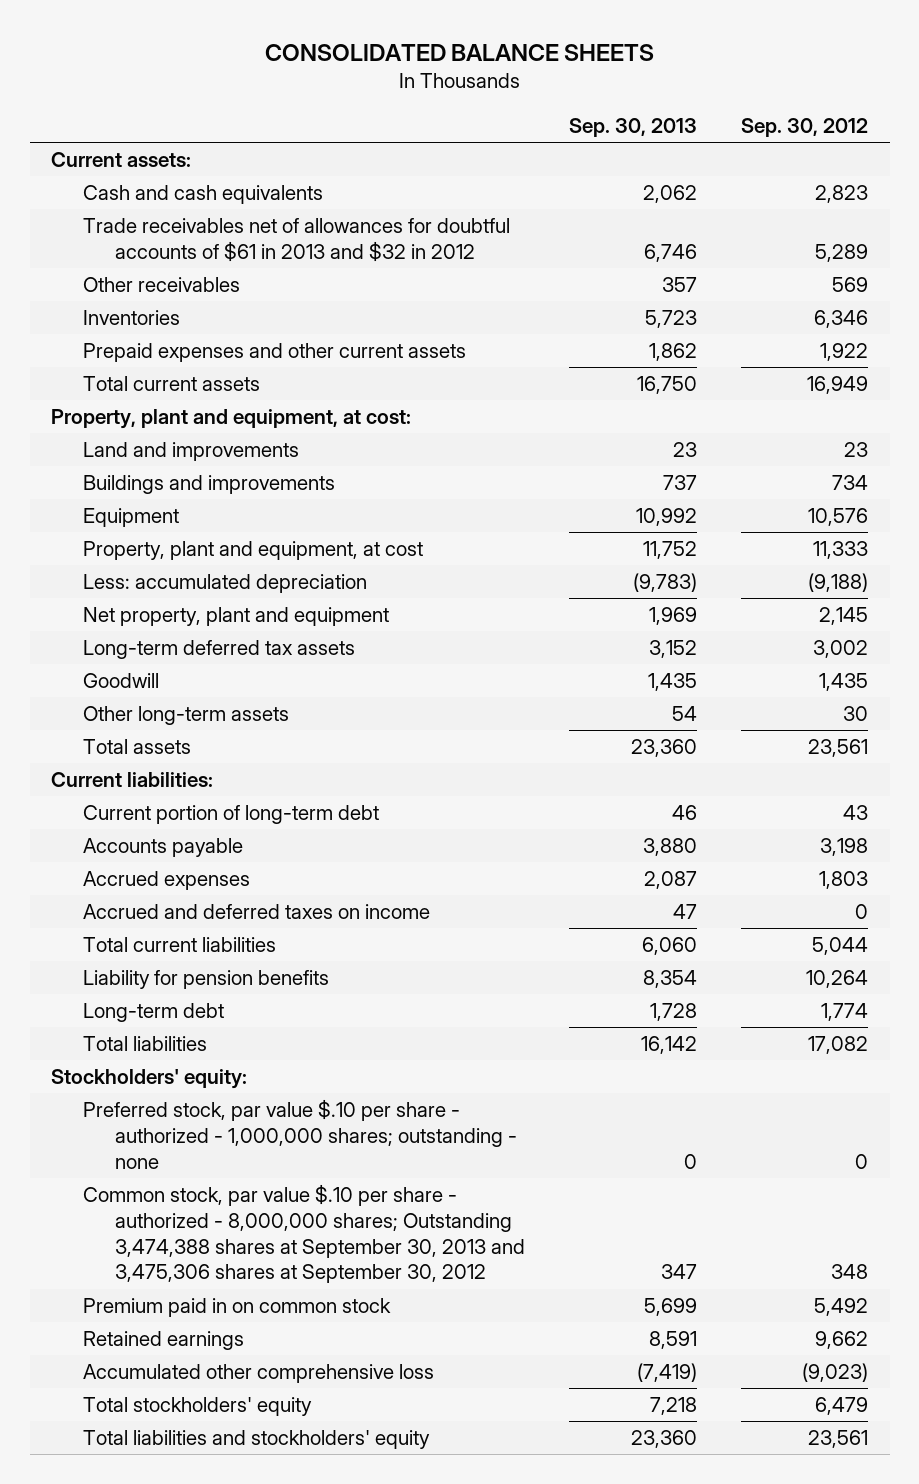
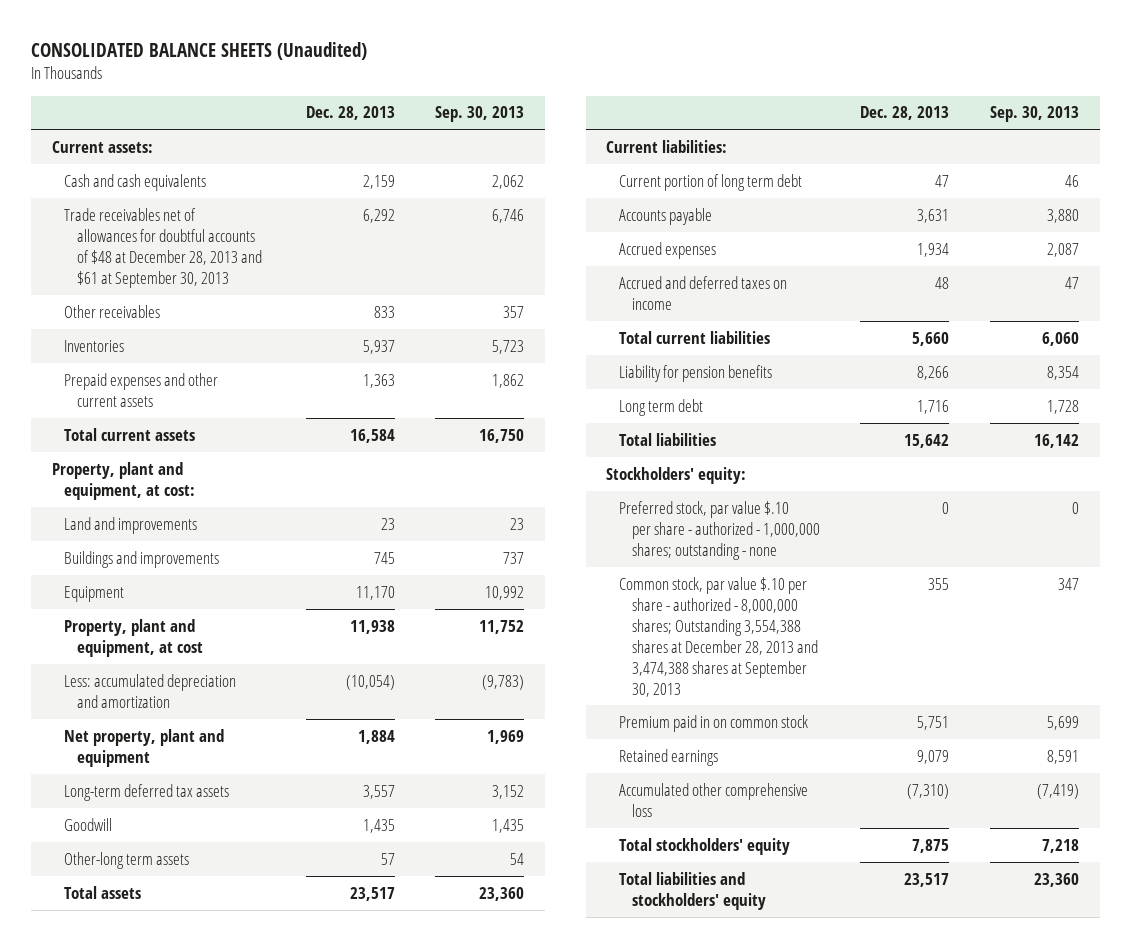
- CONSOLIDATED BALANCE SHEETS
+ CONSOLIDATED BALANCE SHEETS (Unaudited)
- | Sep. 30, 2013 | Sep. 30, 2012
+ | Dec. 28, 2013 | Sep. 30, 2013
- Trade receivables net of allowances for doubtful accounts of $61 in 2013 and $32 in 2012 | 6,746 | 5,289
+ Trade receivables net of allowances for doubtful accounts of $48 at December 28, 2013 and $61 at September 30, 2013 | 6,292 | 6,746
- Less: accumulated depreciation | (9,783) | (9,188)
+ Less: accumulated depreciation and amortization | (10,054) | (9,783)
- Other long-term assets | 54 | 30
+ Other-long term assets | 57 | 54
- Current portion of long-term debt | 46 | 43
+ Current portion of long term debt | 47 | 46
- Long-term debt | 1,728 | 1,774
+ Long term debt | 1,716 | 1,728
- Common stock, par value $.10 per share - authorized - 8,000,000 shares; Outstanding 3,474,388 shares at September 30, 2013 and 3,475,306 shares at September 30, 2012 | 347 | 348
+ Common stock, par value $.10 per share - authorized - 8,000,000 shares; Outstanding 3,554,388 shares at December 28, 2013 and 3,474,388 shares at September 30, 2013 | 355 | 347

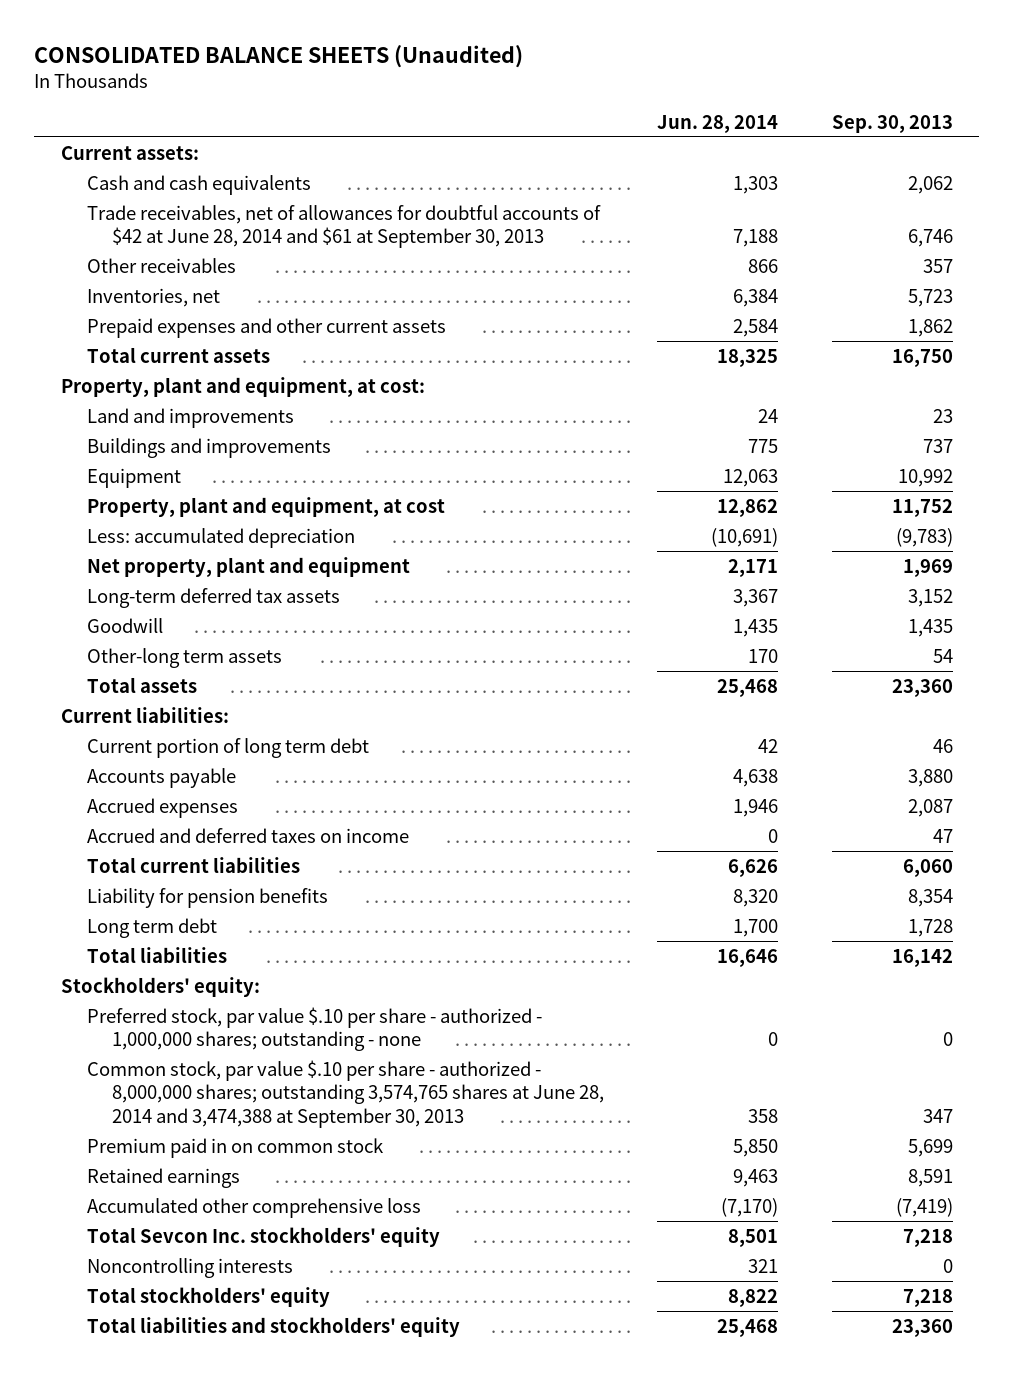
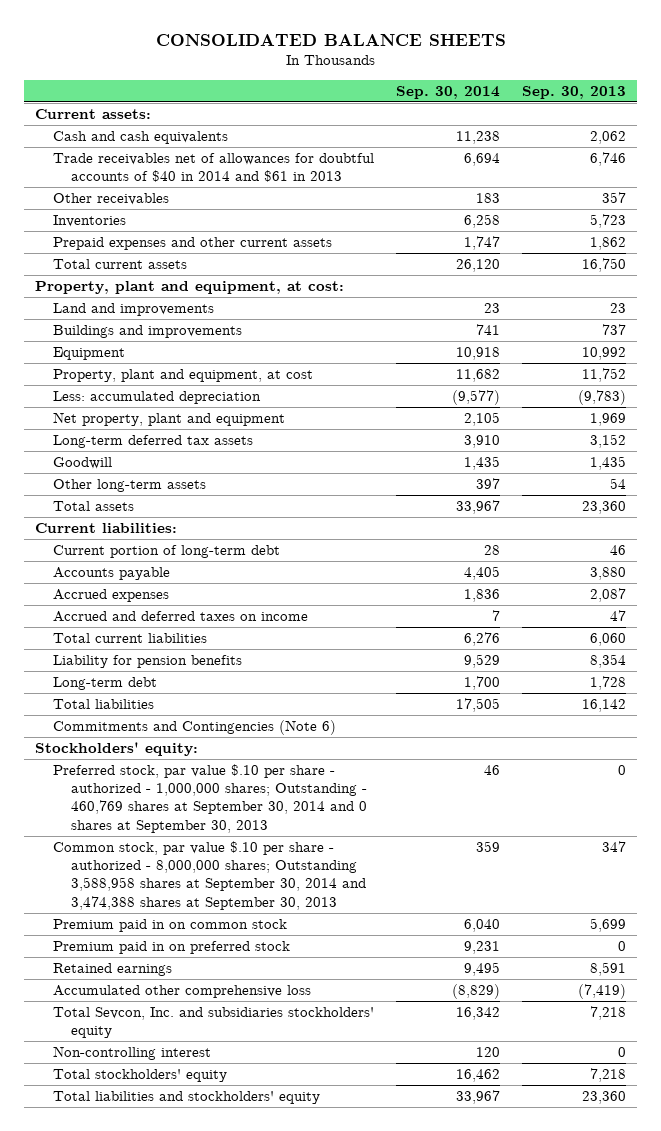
- CONSOLIDATED BALANCE SHEETS (Unaudited)
+ CONSOLIDATED BALANCE SHEETS
- | Jun. 28, 2014 | Sep. 30, 2013
+ | Sep. 30, 2014 | Sep. 30, 2013
- Trade receivables, net of allowances for doubtful accounts of $42 at June 28, 2014 and $61 at September 30, 2013 | 7,188 | 6,746
+ Trade receivables net of allowances for doubtful accounts of $40 in 2014 and $61 in 2013 | 6,694 | 6,746
- Inventories, net | 6,384 | 5,723
+ Inventories | 6,258 | 5,723
- Other-long term assets | 170 | 54
+ Other long-term assets | 397 | 54
- Current portion of long term debt | 42 | 46
+ Current portion of long-term debt | 28 | 46
- Long term debt | 1,700 | 1,728
+ Long-term debt | 1,700 | 1,728
+ Commitments and Contingencies (Note 6)
- Preferred stock, par value $.10 per share - authorized - 1,000,000 shares; outstanding - none | 0 | 0
- Common stock, par value $.10 per share - authorized - 8,000,000 shares; outstanding 3,574,765 shares at June 28, 2014 and 3,474,388 at September 30, 2013 | 358 | 347
+ Preferred stock, par value $.10 per share - authorized - 1,000,000 shares; Outstanding - 460,769 shares at September 30, 2014 and 0 shares at September 30, 2013 | 46 | 0
+ Common stock, par value $.10 per share - authorized - 8,000,000 shares; Outstanding 3,588,958 shares at September 30, 2014 and 3,474,388 shares at September 30, 2013 | 359 | 347
+ Premium paid in on preferred stock | 9,231 | 0
- Total Sevcon Inc. stockholders' equity | 8,501 | 7,218
- Noncontrolling interests | 321 | 0
+ Total Sevcon, Inc. and subsidiaries stockholders' equity | 16,342 | 7,218
+ Non-controlling interest | 120 | 0

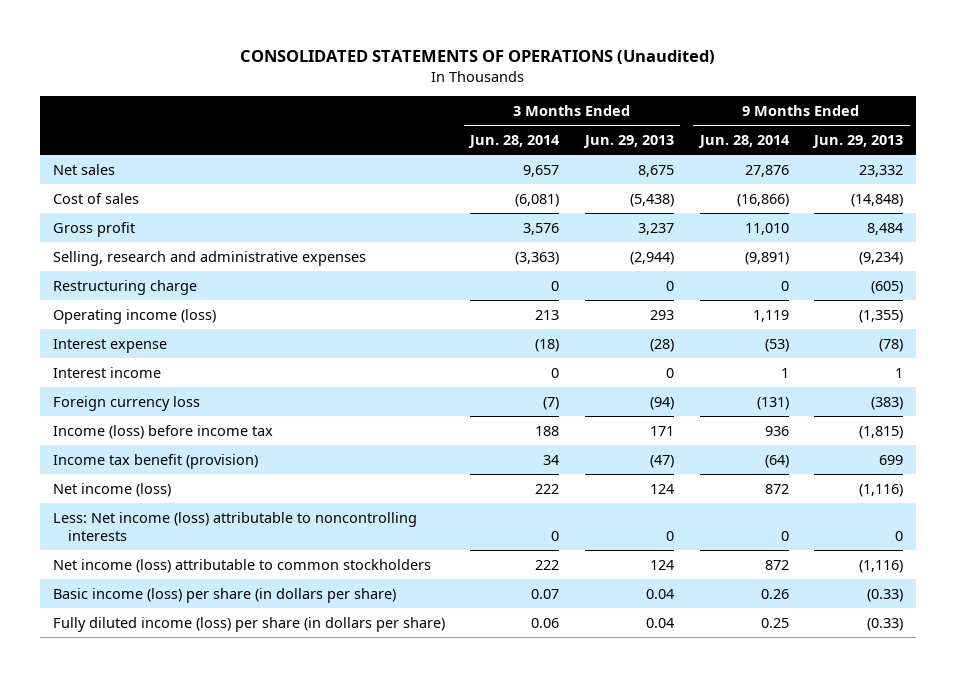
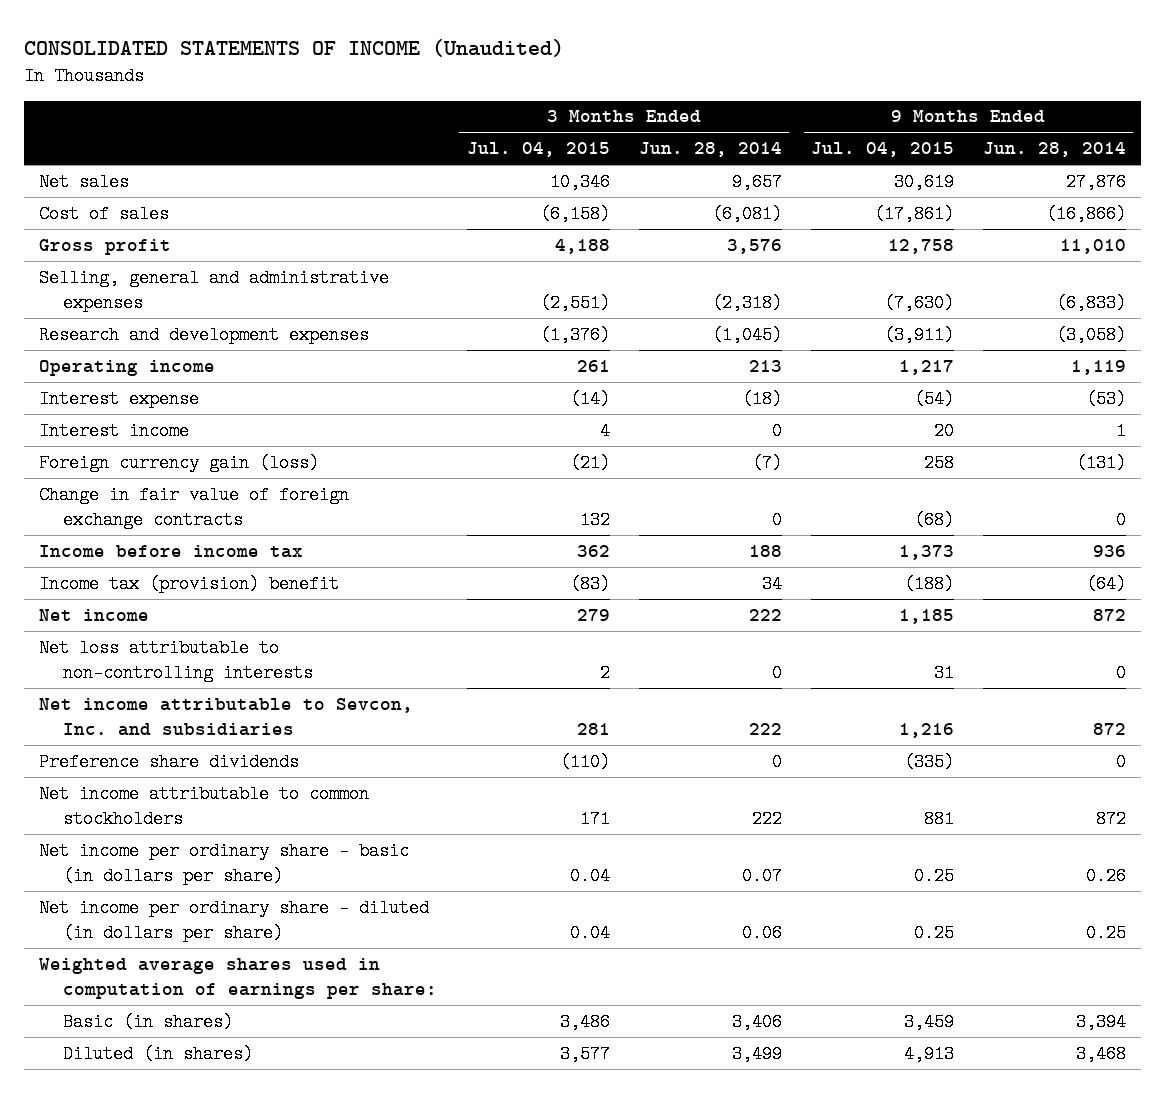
- CONSOLIDATED STATEMENTS OF OPERATIONS (Unaudited)
+ CONSOLIDATED STATEMENTS OF INCOME (Unaudited)
- | 3 Months Ended Jun. 28, 2014 | 3 Months Ended Jun. 29, 2013 | 9 Months Ended Jun. 28, 2014 | 9 Months Ended Jun. 29, 2013
+ | 3 Months Ended Jul. 04, 2015 | 3 Months Ended Jun. 28, 2014 | 9 Months Ended Jul. 04, 2015 | 9 Months Ended Jun. 28, 2014
- Selling, research and administrative expenses | (3,363) | (2,944) | (9,891) | (9,234)
- Restructuring charge | 0 | 0 | 0 | (605)
- Operating income (loss) | 213 | 293 | 1,119 | (1,355)
+ Selling, general and administrative expenses | (2,551) | (2,318) | (7,630) | (6,833)
+ Research and development expenses | (1,376) | (1,045) | (3,911) | (3,058)
+ Operating income | 261 | 213 | 1,217 | 1,119
- Foreign currency loss | (7) | (94) | (131) | (383)
- Income (loss) before income tax | 188 | 171 | 936 | (1,815)
- Income tax benefit (provision) | 34 | (47) | (64) | 699
- Net income (loss) | 222 | 124 | 872 | (1,116)
- Less: Net income (loss) attributable to noncontrolling interests | 0 | 0 | 0 | 0
- Net income (loss) attributable to common stockholders | 222 | 124 | 872 | (1,116)
- Basic income (loss) per share (in dollars per share) | 0.07 | 0.04 | 0.26 | (0.33)
- Fully diluted income (loss) per share (in dollars per share) | 0.06 | 0.04 | 0.25 | (0.33)
+ Foreign currency gain (loss) | (21) | (7) | 258 | (131)
+ Change in fair value of foreign exchange contracts | 132 | 0 | (68) | 0
+ Income before income tax | 362 | 188 | 1,373 | 936
+ Income tax (provision) benefit | (83) | 34 | (188) | (64)
+ Net income | 279 | 222 | 1,185 | 872
+ Net loss attributable to non-controlling interests | 2 | 0 | 31 | 0
+ Net income attributable to Sevcon, Inc. and subsidiaries | 281 | 222 | 1,216 | 872
+ Preference share dividends | (110) | 0 | (335) | 0
+ Net income attributable to common stockholders | 171 | 222 | 881 | 872
+ Net income per ordinary share - basic (in dollars per share) | 0.04 | 0.07 | 0.25 | 0.26
+ Net income per ordinary share - diluted (in dollars per share) | 0.04 | 0.06 | 0.25 | 0.25
+ Weighted average shares used in computation of earnings per share:
+ Basic (in shares) | 3,486 | 3,406 | 3,459 | 3,394
+ Diluted (in shares) | 3,577 | 3,499 | 4,913 | 3,468

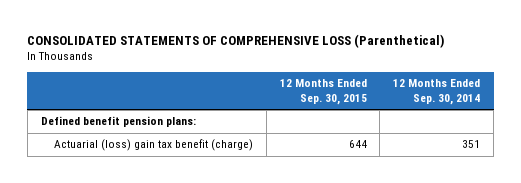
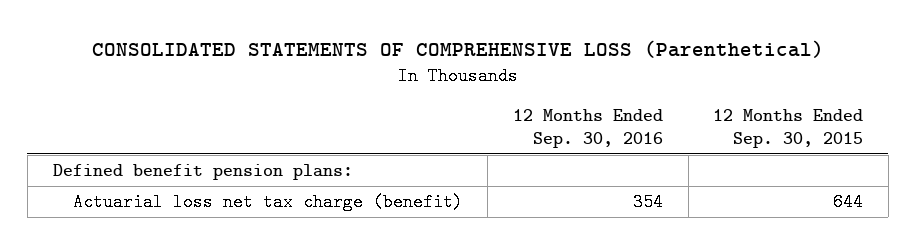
- | 12 Months Ended Sep. 30, 2015 | 12 Months Ended Sep. 30, 2014
+ | 12 Months Ended Sep. 30, 2016 | 12 Months Ended Sep. 30, 2015
- Actuarial (loss) gain tax benefit (charge) | 644 | 351
+ Actuarial loss net tax charge (benefit) | 354 | 644

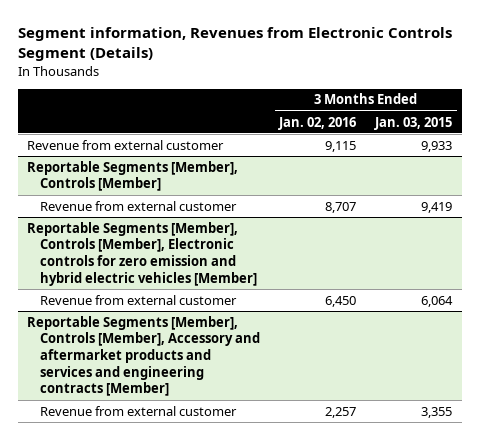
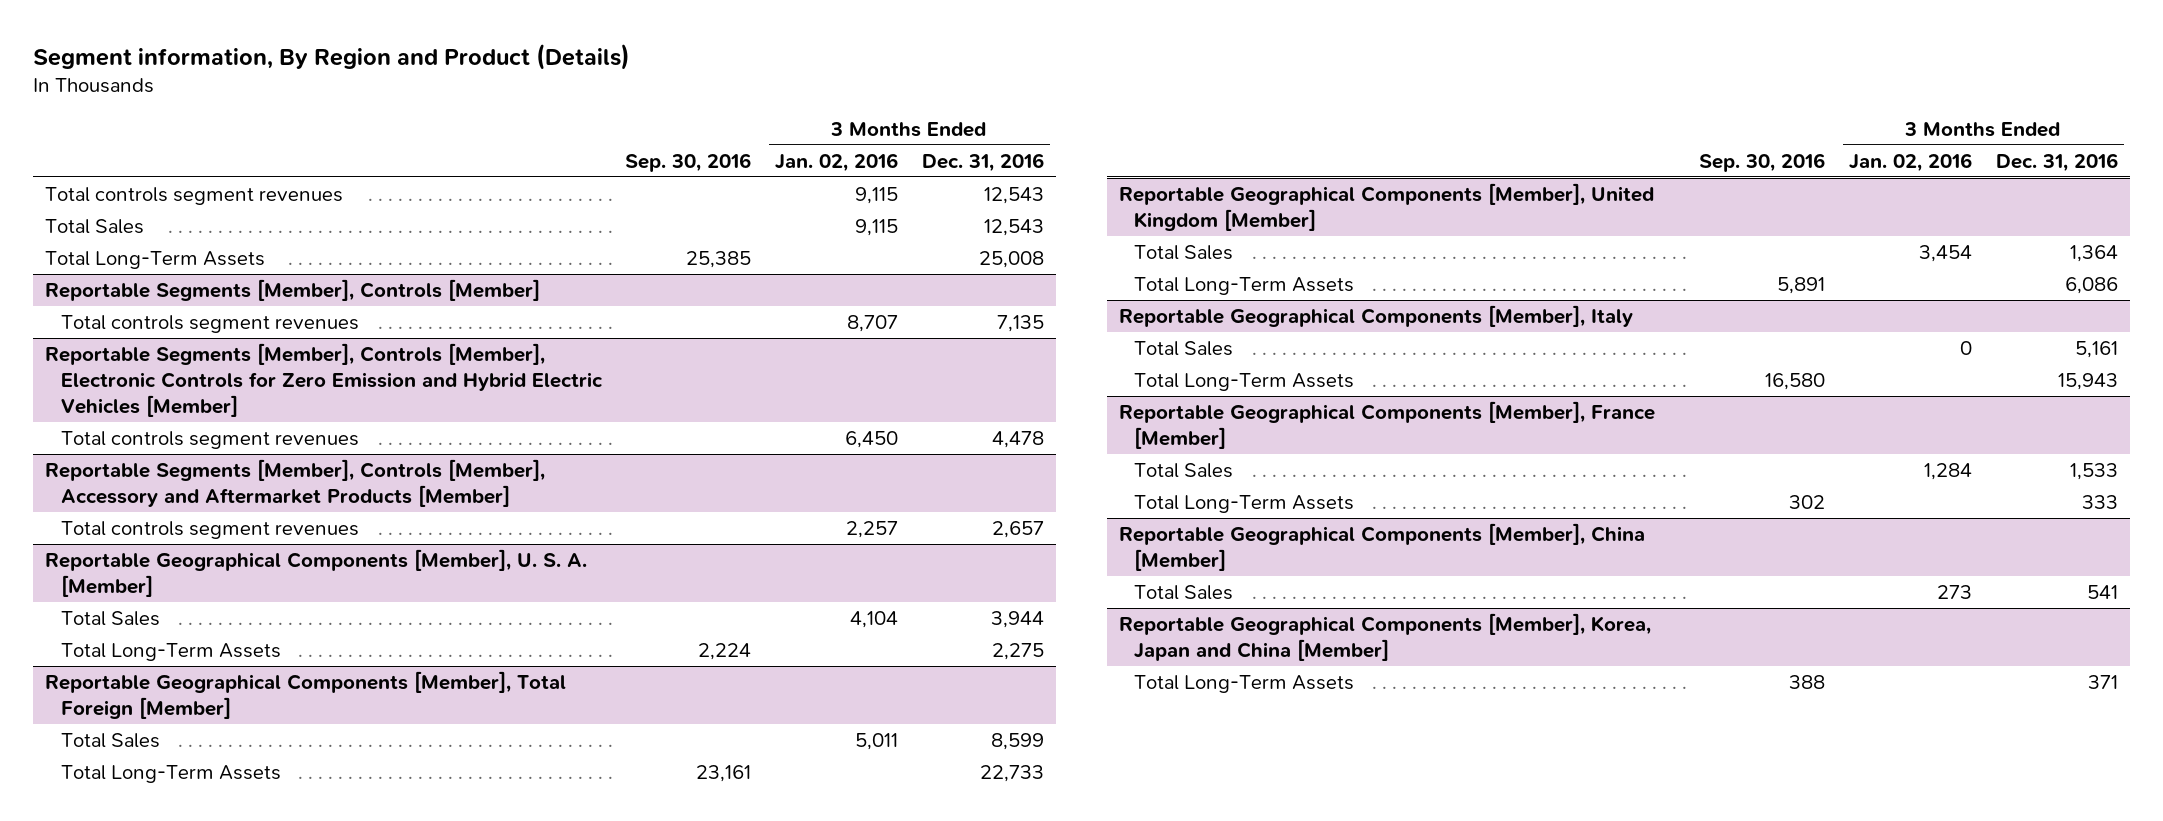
- Segment information, Revenues from Electronic Controls Segment (Details)
+ Segment information, By Region and Product (Details)
- | 3 Months Ended Jan. 02, 2016 | 3 Months Ended Jan. 03, 2015
+ | Sep. 30, 2016 | 3 Months Ended Jan. 02, 2016 | 3 Months Ended Dec. 31, 2016
- Revenue from external customer | 9,115 | 9,933
+ Total controls segment revenues | | 9,115 | 12,543
+ Total Sales | | 9,115 | 12,543
+ Total Long-Term Assets | 25,385 | | 25,008
@ Reportable Segments [Member], Controls [Member]
- Revenue from external customer | 8,707 | 9,419
- Reportable Segments [Member], Controls [Member], Electronic controls for zero emission and hybrid electric vehicles [Member]
- Revenue from external customer | 6,450 | 6,064
- Reportable Segments [Member], Controls [Member], Accessory and aftermarket products and services and engineering contracts [Member]
- Revenue from external customer | 2,257 | 3,355
@ Reportable Segments [Member], Controls [Member]
+ Total controls segment revenues | | 8,707 | 7,135
+ Reportable Segments [Member], Controls [Member], Electronic Controls for Zero Emission and Hybrid Electric Vehicles [Member]
+ Total controls segment revenues | | 6,450 | 4,478
+ Reportable Segments [Member], Controls [Member], Accessory and Aftermarket Products [Member]
+ Total controls segment revenues | | 2,257 | 2,657
+ Reportable Geographical Components [Member], U. S. A. [Member]
+ Total Sales | | 4,104 | 3,944
+ Total Long-Term Assets | 2,224 | | 2,275
+ Reportable Geographical Components [Member], Total Foreign [Member]
+ Total Sales | | 5,011 | 8,599
+ Total Long-Term Assets | 23,161 | | 22,733
+ Reportable Geographical Components [Member], United Kingdom [Member]
+ Total Sales | | 3,454 | 1,364
+ Total Long-Term Assets | 5,891 | | 6,086
+ Reportable Geographical Components [Member], Italy
+ Total Sales | | 0 | 5,161
+ Total Long-Term Assets | 16,580 | | 15,943
+ Reportable Geographical Components [Member], France [Member]
+ Total Sales | | 1,284 | 1,533
+ Total Long-Term Assets | 302 | | 333
+ Reportable Geographical Components [Member], China [Member]
+ Total Sales | | 273 | 541
+ Reportable Geographical Components [Member], Korea, Japan and China [Member]
+ Total Long-Term Assets | 388 | | 371

